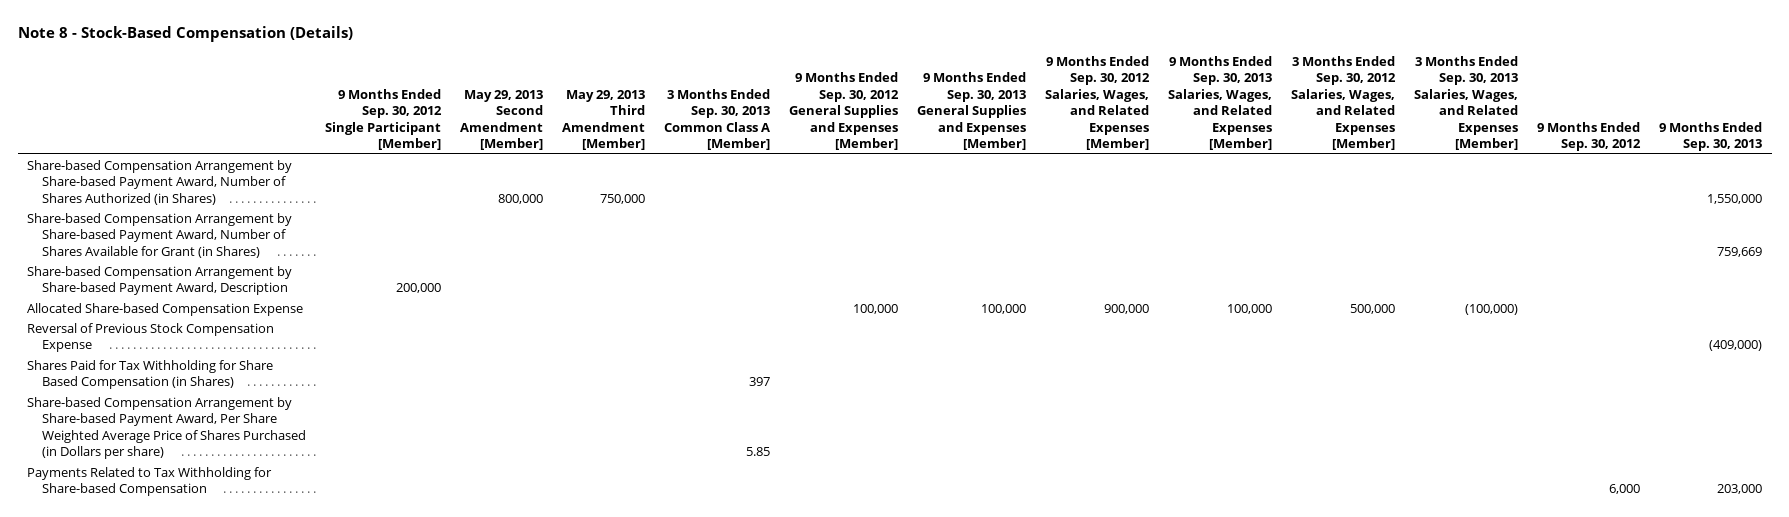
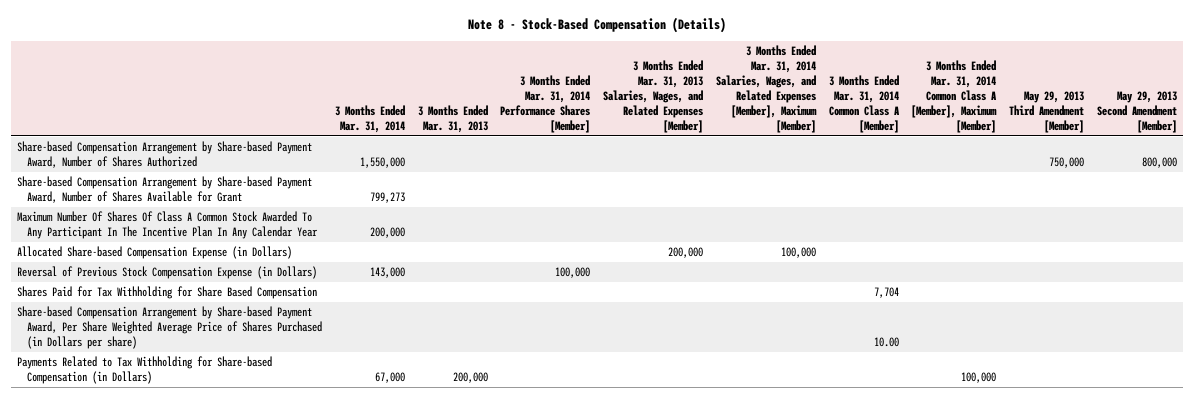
- | 9 Months Ended Sep. 30, 2012 Single Participant [Member] | May 29, 2013 Second Amendment [Member] | May 29, 2013 Third Amendment [Member] | 3 Months Ended Sep. 30, 2013 Common Class A [Member] | 9 Months Ended Sep. 30, 2012 General Supplies and Expenses [Member] | 9 Months Ended Sep. 30, 2013 General Supplies and Expenses [Member] | 9 Months Ended Sep. 30, 2012 Salaries, Wages, and Related Expenses [Member] | 9 Months Ended Sep. 30, 2013 Salaries, Wages, and Related Expenses [Member] | 3 Months Ended Sep. 30, 2012 Salaries, Wages, and Related Expenses [Member] | 3 Months Ended Sep. 30, 2013 Salaries, Wages, and Related Expenses [Member] | 9 Months Ended Sep. 30, 2012 | 9 Months Ended Sep. 30, 2013
+ | 3 Months Ended Mar. 31, 2014 | 3 Months Ended Mar. 31, 2013 | 3 Months Ended Mar. 31, 2014 Performance Shares [Member] | 3 Months Ended Mar. 31, 2013 Salaries, Wages, and Related Expenses [Member] | 3 Months Ended Mar. 31, 2014 Salaries, Wages, and Related Expenses [Member], Maximum [Member] | 3 Months Ended Mar. 31, 2014 Common Class A [Member] | 3 Months Ended Mar. 31, 2014 Common Class A [Member], Maximum [Member] | May 29, 2013 Third Amendment [Member] | May 29, 2013 Second Amendment [Member]
- Share-based Compensation Arrangement by Share-based Payment Award, Number of Shares Authorized (in Shares) | | 800,000 | 750,000 | | | | | | | | | 1,550,000
- Share-based Compensation Arrangement by Share-based Payment Award, Number of Shares Available for Grant (in Shares) | | | | | | | | | | | | 759,669
- Share-based Compensation Arrangement by Share-based Payment Award, Description | 200,000 | | | | | | | | | | |
- Allocated Share-based Compensation Expense | | | | | 100,000 | 100,000 | 900,000 | 100,000 | 500,000 | (100,000) | |
- Reversal of Previous Stock Compensation Expense | | | | | | | | | | | | (409,000)
- Shares Paid for Tax Withholding for Share Based Compensation (in Shares) | | | | 397 | | | | | | | |
+ Share-based Compensation Arrangement by Share-based Payment Award, Number of Shares Authorized | 1,550,000 | | | | | | | 750,000 | 800,000
+ Share-based Compensation Arrangement by Share-based Payment Award, Number of Shares Available for Grant | 799,273 | | | | | | | |
+ Maximum Number Of Shares Of Class A Common Stock Awarded To Any Participant In The Incentive Plan In Any Calendar Year | 200,000 | | | | | | | |
+ Allocated Share-based Compensation Expense (in Dollars) | | | | 200,000 | 100,000 | | | |
+ Reversal of Previous Stock Compensation Expense (in Dollars) | 143,000 | | 100,000 | | | | | |
+ Shares Paid for Tax Withholding for Share Based Compensation | | | | | | 7,704 | | |
- Payments Related to Tax Withholding for Share-based Compensation | | | | | | | | | | | 6,000 | 203,000
+ Payments Related to Tax Withholding for Share-based Compensation (in Dollars) | 67,000 | 200,000 | | | | | 100,000 | |

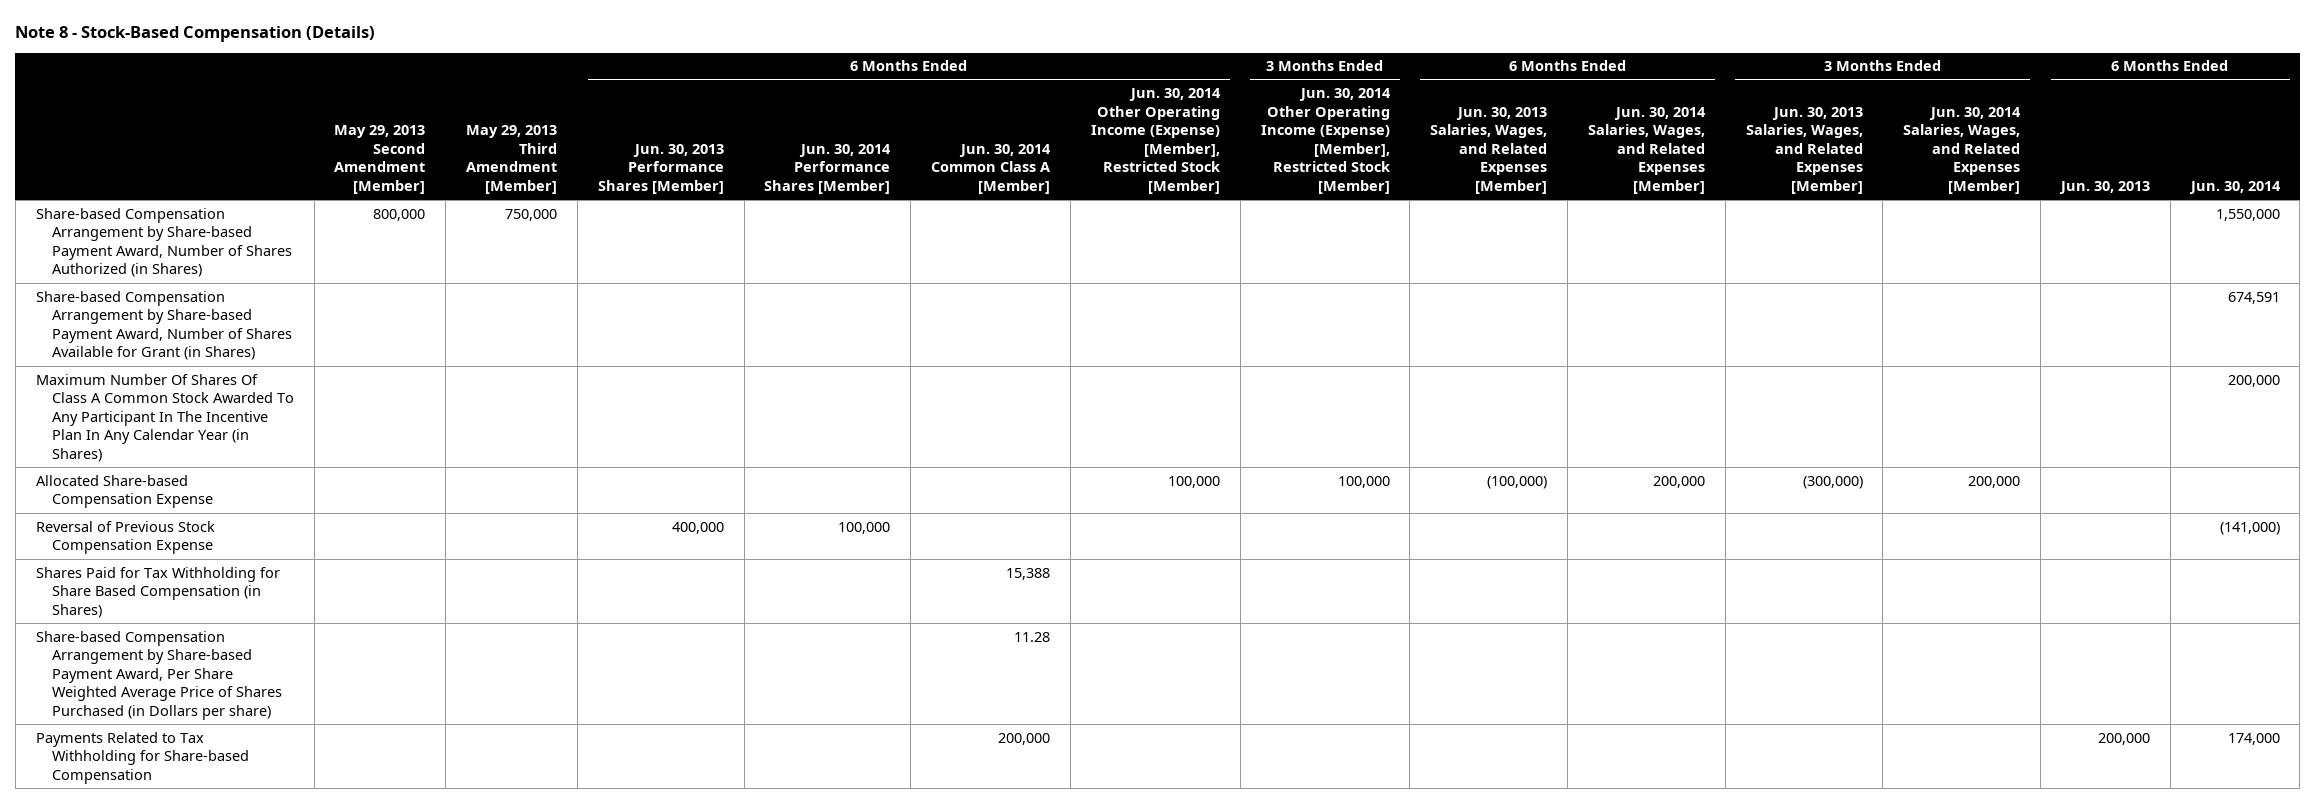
- | 3 Months Ended Mar. 31, 2014 | 3 Months Ended Mar. 31, 2013 | 3 Months Ended Mar. 31, 2014 Performance Shares [Member] | 3 Months Ended Mar. 31, 2013 Salaries, Wages, and Related Expenses [Member] | 3 Months Ended Mar. 31, 2014 Salaries, Wages, and Related Expenses [Member], Maximum [Member] | 3 Months Ended Mar. 31, 2014 Common Class A [Member] | 3 Months Ended Mar. 31, 2014 Common Class A [Member], Maximum [Member] | May 29, 2013 Third Amendment [Member] | May 29, 2013 Second Amendment [Member]
+ | May 29, 2013 Second Amendment [Member] | May 29, 2013 Third Amendment [Member] | 6 Months Ended Jun. 30, 2013 Performance Shares [Member] | 6 Months Ended Jun. 30, 2014 Performance Shares [Member] | 6 Months Ended Jun. 30, 2014 Common Class A [Member] | 6 Months Ended Jun. 30, 2014 Other Operating Income (Expense) [Member], Restricted Stock [Member] | 3 Months Ended Jun. 30, 2014 Other Operating Income (Expense) [Member], Restricted Stock [Member] | 6 Months Ended Jun. 30, 2013 Salaries, Wages, and Related Expenses [Member] | 6 Months Ended Jun. 30, 2014 Salaries, Wages, and Related Expenses [Member] | 3 Months Ended Jun. 30, 2013 Salaries, Wages, and Related Expenses [Member] | 3 Months Ended Jun. 30, 2014 Salaries, Wages, and Related Expenses [Member] | 6 Months Ended Jun. 30, 2013 | 6 Months Ended Jun. 30, 2014
- Share-based Compensation Arrangement by Share-based Payment Award, Number of Shares Authorized | 1,550,000 | | | | | | | 750,000 | 800,000
- Share-based Compensation Arrangement by Share-based Payment Award, Number of Shares Available for Grant | 799,273 | | | | | | | |
- Maximum Number Of Shares Of Class A Common Stock Awarded To Any Participant In The Incentive Plan In Any Calendar Year | 200,000 | | | | | | | |
- Allocated Share-based Compensation Expense (in Dollars) | | | | 200,000 | 100,000 | | | |
- Reversal of Previous Stock Compensation Expense (in Dollars) | 143,000 | | 100,000 | | | | | |
- Shares Paid for Tax Withholding for Share Based Compensation | | | | | | 7,704 | | |
+ Share-based Compensation Arrangement by Share-based Payment Award, Number of Shares Authorized (in Shares) | 800,000 | 750,000 | | | | | | | | | | | 1,550,000
+ Share-based Compensation Arrangement by Share-based Payment Award, Number of Shares Available for Grant (in Shares) | | | | | | | | | | | | | 674,591
+ Maximum Number Of Shares Of Class A Common Stock Awarded To Any Participant In The Incentive Plan In Any Calendar Year (in Shares) | | | | | | | | | | | | | 200,000
+ Allocated Share-based Compensation Expense | | | | | | 100,000 | 100,000 | (100,000) | 200,000 | (300,000) | 200,000 | |
+ Reversal of Previous Stock Compensation Expense | | | 400,000 | 100,000 | | | | | | | | | (141,000)
+ Shares Paid for Tax Withholding for Share Based Compensation (in Shares) | | | | | 15,388 | | | | | | | |
- Payments Related to Tax Withholding for Share-based Compensation (in Dollars) | 67,000 | 200,000 | | | | | 100,000 | |
+ Payments Related to Tax Withholding for Share-based Compensation | | | | | 200,000 | | | | | | | 200,000 | 174,000

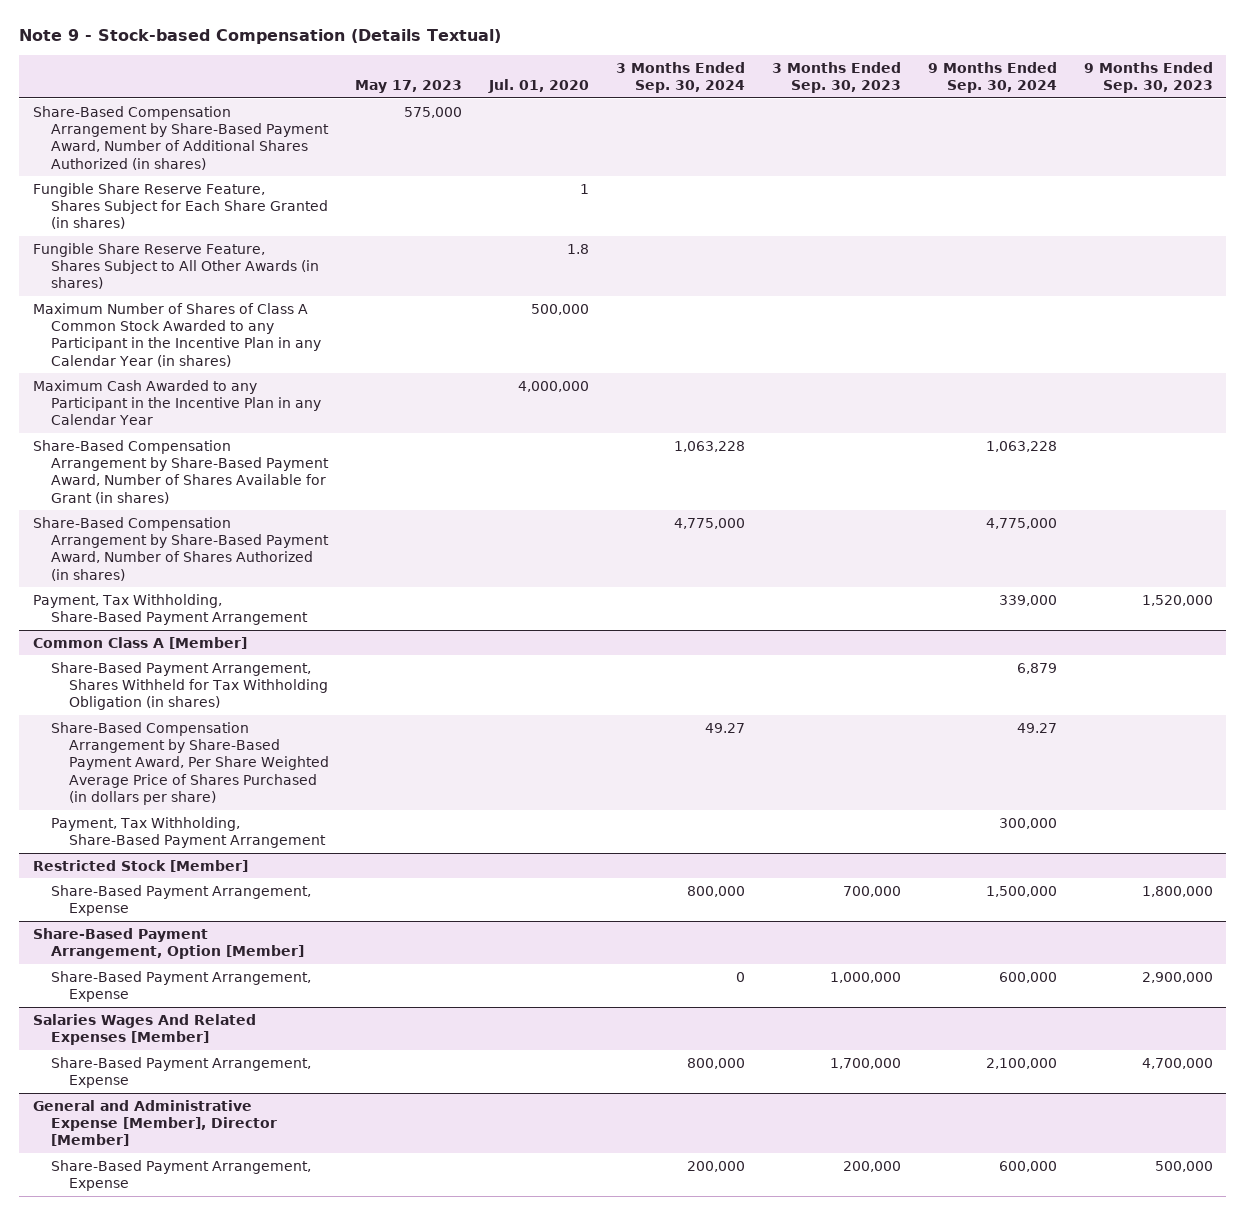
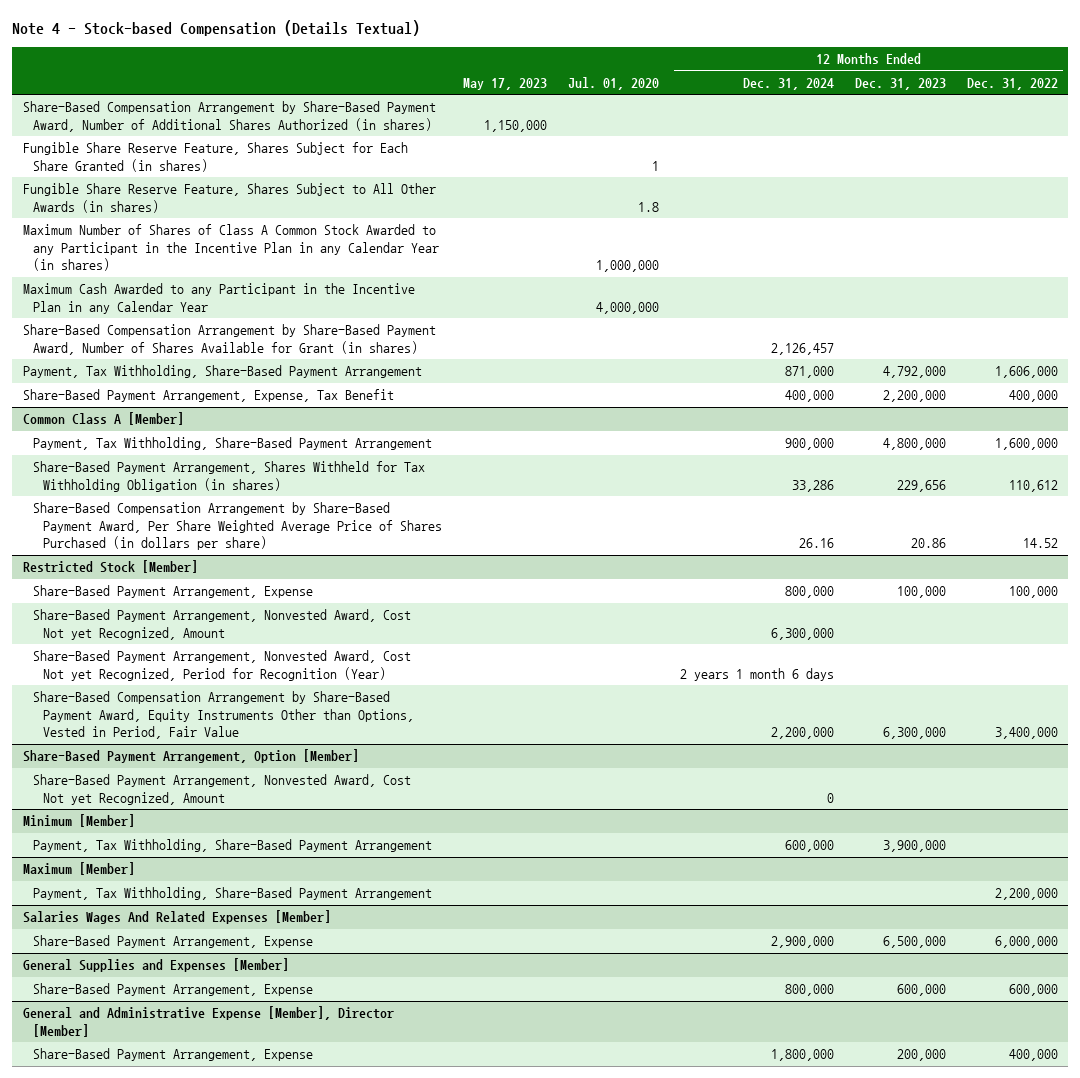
- Note 9 - Stock-based Compensation (Details Textual)
+ Note 4 - Stock-based Compensation (Details Textual)
- | May 17, 2023 | Jul. 01, 2020 | 3 Months Ended Sep. 30, 2024 | 3 Months Ended Sep. 30, 2023 | 9 Months Ended Sep. 30, 2024 | 9 Months Ended Sep. 30, 2023
+ | May 17, 2023 | Jul. 01, 2020 | 12 Months Ended Dec. 31, 2024 | 12 Months Ended Dec. 31, 2023 | 12 Months Ended Dec. 31, 2022
- Share-Based Compensation Arrangement by Share-Based Payment Award, Number of Additional Shares Authorized (in shares) | 575,000 | | | | |
+ Share-Based Compensation Arrangement by Share-Based Payment Award, Number of Additional Shares Authorized (in shares) | 1,150,000 | | | |
- Maximum Number of Shares of Class A Common Stock Awarded to any Participant in the Incentive Plan in any Calendar Year (in shares) | | 500,000 | | | |
+ Maximum Number of Shares of Class A Common Stock Awarded to any Participant in the Incentive Plan in any Calendar Year (in shares) | | 1,000,000 | | |
- Share-Based Compensation Arrangement by Share-Based Payment Award, Number of Shares Authorized (in shares) | | | 4,775,000 | | 4,775,000 |
+ Share-Based Payment Arrangement, Expense, Tax Benefit | | | 400,000 | 2,200,000 | 400,000
@ Common Class A [Member]
moved up: Payment, Tax Withholding, Share-Based Payment Arrangement | | | 900,000 | 4,800,000 | 1,600,000
@ Restricted Stock [Member]
+ Share-Based Payment Arrangement, Nonvested Award, Cost Not yet Recognized, Amount | | | 6,300,000 | |
+ Share-Based Payment Arrangement, Nonvested Award, Cost Not yet Recognized, Period for Recognition (Year) | | | 2 years 1 month 6 days | |
+ Share-Based Compensation Arrangement by Share-Based Payment Award, Equity Instruments Other than Options, Vested in Period, Fair Value | | | 2,200,000 | 6,300,000 | 3,400,000
@ Share-Based Payment Arrangement, Option [Member]
- Share-Based Payment Arrangement, Expense | | | 0 | 1,000,000 | 600,000 | 2,900,000
+ Share-Based Payment Arrangement, Nonvested Award, Cost Not yet Recognized, Amount | | | 0 | |
+ Minimum [Member]
+ Payment, Tax Withholding, Share-Based Payment Arrangement | | | 600,000 | 3,900,000 |
+ Maximum [Member]
+ Payment, Tax Withholding, Share-Based Payment Arrangement | | | | | 2,200,000
+ General Supplies and Expenses [Member]
+ Share-Based Payment Arrangement, Expense | | | 800,000 | 600,000 | 600,000

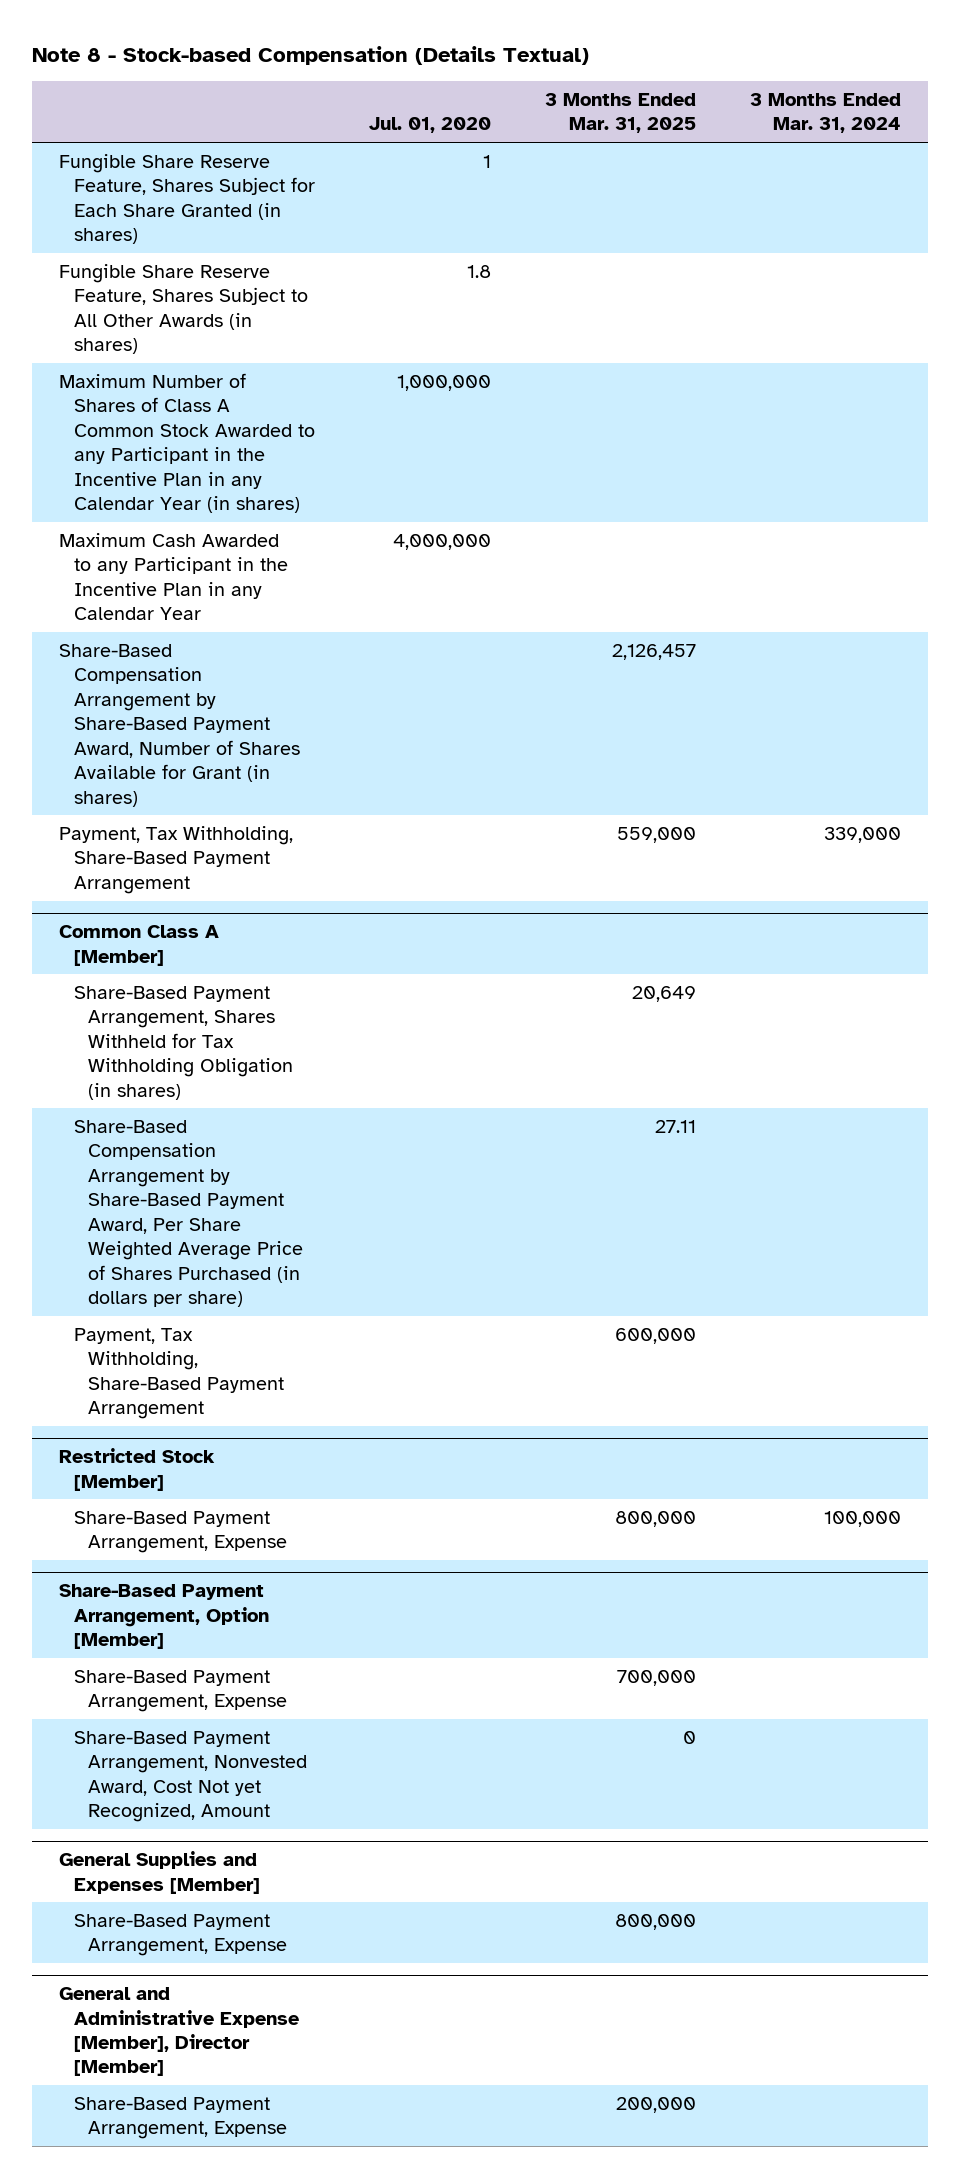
- Note 4 - Stock-based Compensation (Details Textual)
+ Note 8 - Stock-based Compensation (Details Textual)
- | May 17, 2023 | Jul. 01, 2020 | 12 Months Ended Dec. 31, 2024 | 12 Months Ended Dec. 31, 2023 | 12 Months Ended Dec. 31, 2022
+ | Jul. 01, 2020 | 3 Months Ended Mar. 31, 2025 | 3 Months Ended Mar. 31, 2024
- Share-Based Compensation Arrangement by Share-Based Payment Award, Number of Additional Shares Authorized (in shares) | 1,150,000 | | | |
- Share-Based Payment Arrangement, Expense, Tax Benefit | | | 400,000 | 2,200,000 | 400,000
@ Common Class A [Member]
moved down: Payment, Tax Withholding, Share-Based Payment Arrangement | | 600,000 |
@ Restricted Stock [Member]
- Share-Based Payment Arrangement, Nonvested Award, Cost Not yet Recognized, Amount | | | 6,300,000 | |
- Share-Based Payment Arrangement, Nonvested Award, Cost Not yet Recognized, Period for Recognition (Year) | | | 2 years 1 month 6 days | |
- Share-Based Compensation Arrangement by Share-Based Payment Award, Equity Instruments Other than Options, Vested in Period, Fair Value | | | 2,200,000 | 6,300,000 | 3,400,000
@ Share-Based Payment Arrangement, Option [Member]
+ Share-Based Payment Arrangement, Expense | | 700,000 |
- Minimum [Member]
- Payment, Tax Withholding, Share-Based Payment Arrangement | | | 600,000 | 3,900,000 |
- Maximum [Member]
- Payment, Tax Withholding, Share-Based Payment Arrangement | | | | | 2,200,000
- Salaries Wages And Related Expenses [Member]
- Share-Based Payment Arrangement, Expense | | | 2,900,000 | 6,500,000 | 6,000,000

